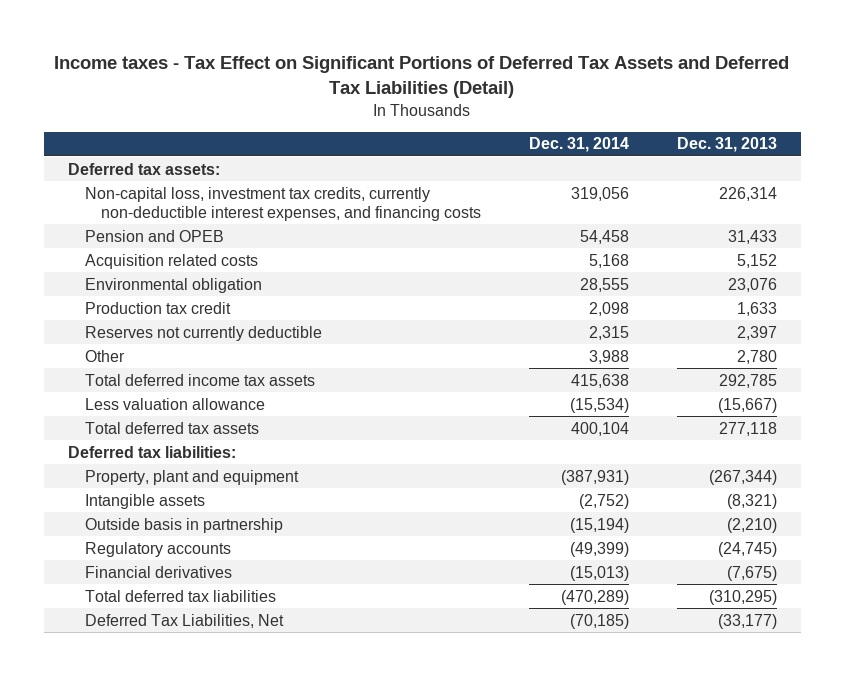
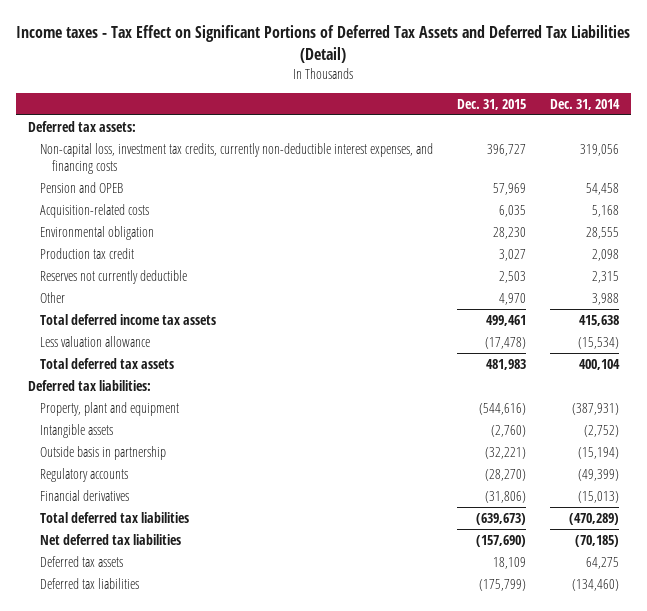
- | Dec. 31, 2014 | Dec. 31, 2013
+ | Dec. 31, 2015 | Dec. 31, 2014
- Acquisition related costs | 5,168 | 5,152
+ Acquisition-related costs | 6,035 | 5,168
- Deferred Tax Liabilities, Net | (70,185) | (33,177)
+ Net deferred tax liabilities | (157,690) | (70,185)
+ Deferred tax assets | 18,109 | 64,275
+ Deferred tax liabilities | (175,799) | (134,460)

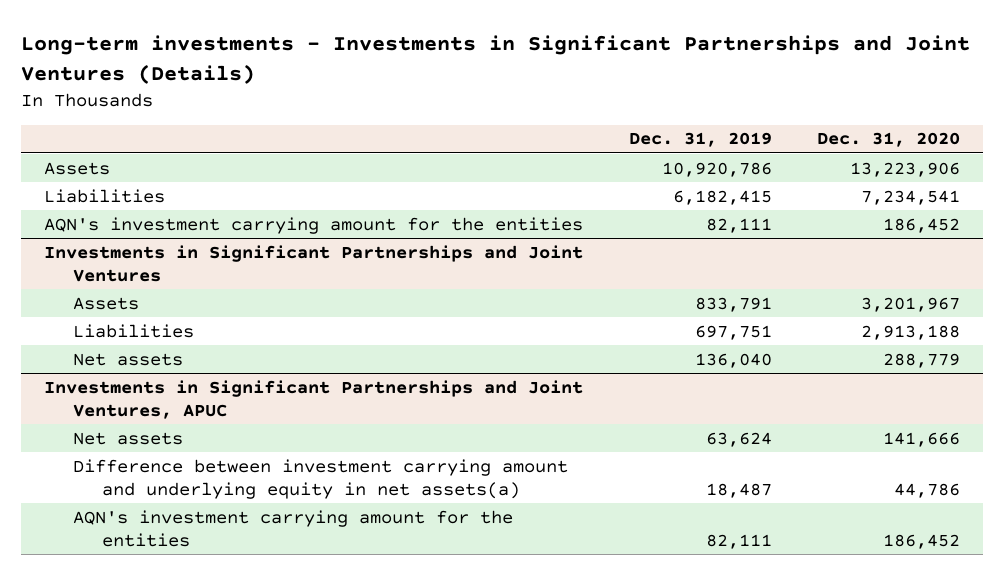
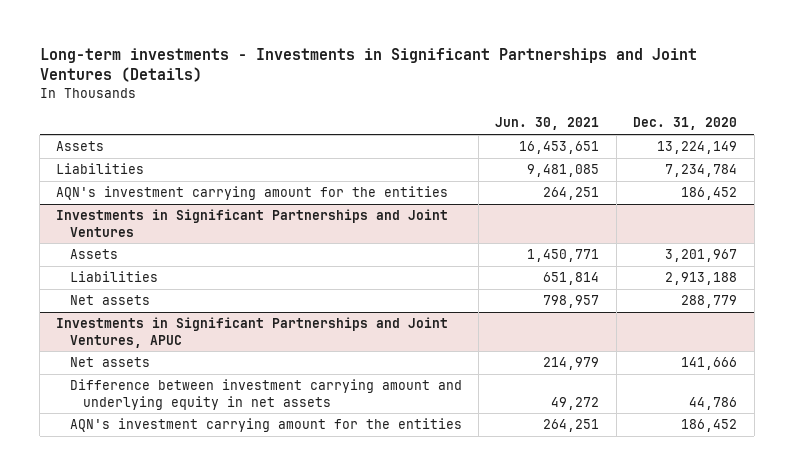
- | Dec. 31, 2019 | Dec. 31, 2020
+ | Jun. 30, 2021 | Dec. 31, 2020
- Assets | 10,920,786 | 13,223,906
- Liabilities | 6,182,415 | 7,234,541
+ Assets | 16,453,651 | 13,224,149
+ Liabilities | 9,481,085 | 7,234,784
@ Investments in Significant Partnerships and Joint Ventures, APUC
- Difference between investment carrying amount and underlying equity in net assets(a) | 18,487 | 44,786
+ Difference between investment carrying amount and underlying equity in net assets | 49,272 | 44,786

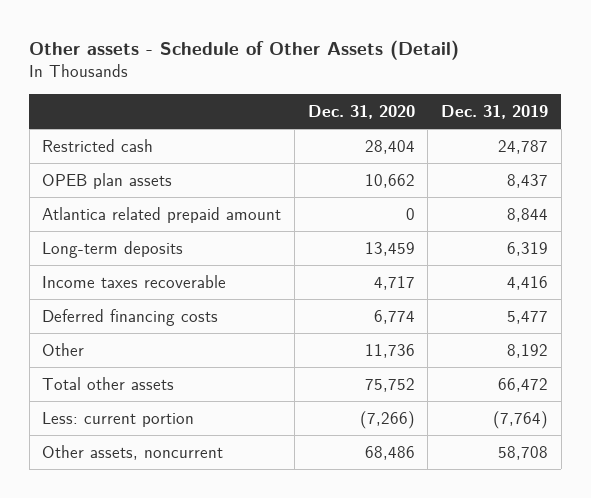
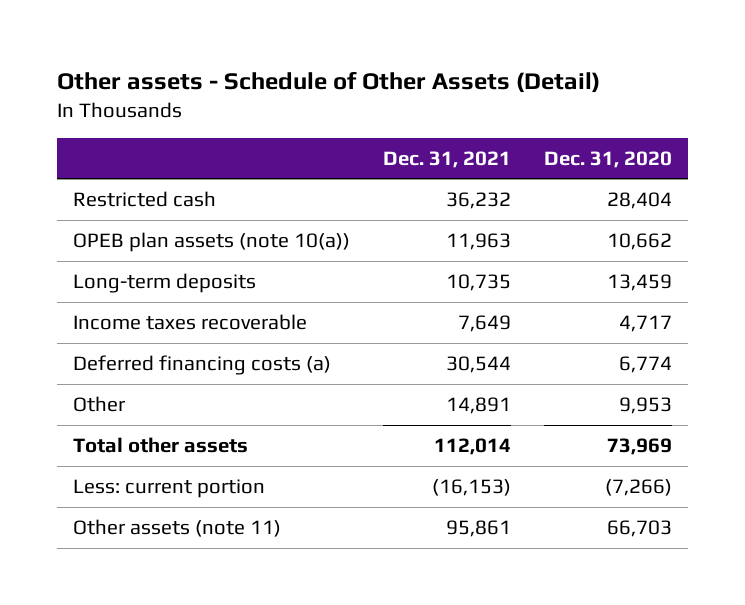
- | Dec. 31, 2020 | Dec. 31, 2019
+ | Dec. 31, 2021 | Dec. 31, 2020
- OPEB plan assets | 10,662 | 8,437
- Atlantica related prepaid amount | 0 | 8,844
+ OPEB plan assets (note 10(a)) | 11,963 | 10,662
- Deferred financing costs | 6,774 | 5,477
- Other | 11,736 | 8,192
- Total other assets | 75,752 | 66,472
+ Deferred financing costs (a) | 30,544 | 6,774
+ Other | 14,891 | 9,953
+ Total other assets | 112,014 | 73,969
- Other assets, noncurrent | 68,486 | 58,708
+ Other assets (note 11) | 95,861 | 66,703

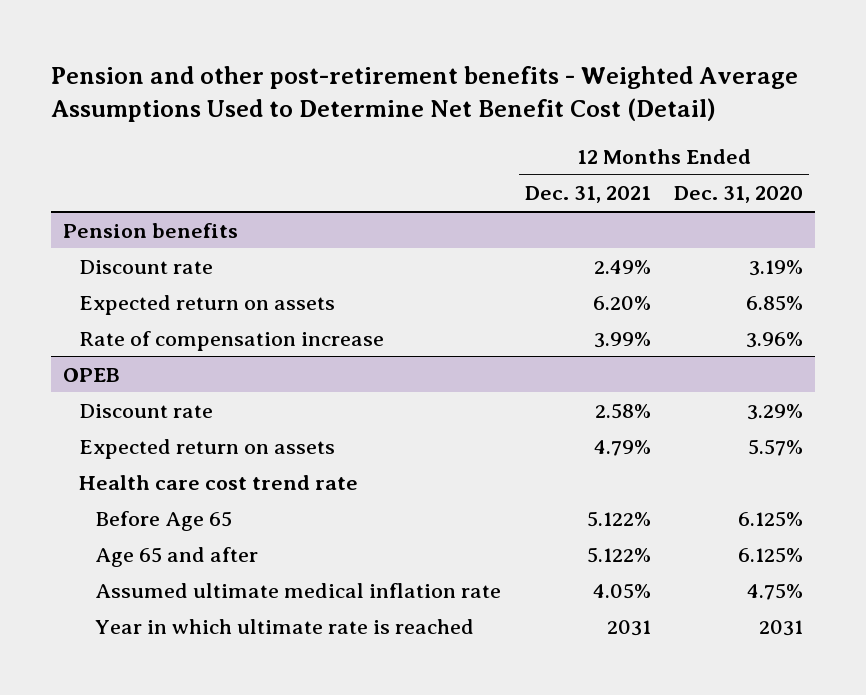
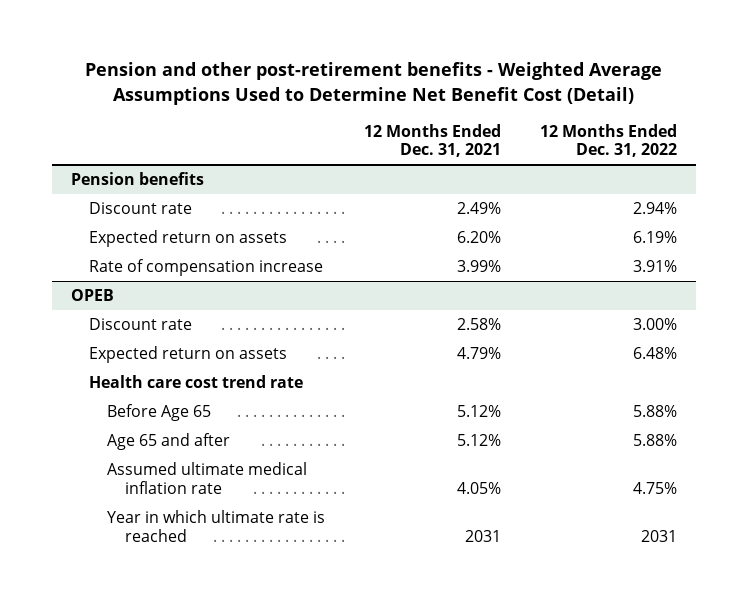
- | 12 Months Ended Dec. 31, 2021 | 12 Months Ended Dec. 31, 2020
+ | 12 Months Ended Dec. 31, 2021 | 12 Months Ended Dec. 31, 2022
@ OPEB
- Before Age 65 | 5.122% | 6.125%
- Age 65 and after | 5.122% | 6.125%
+ Before Age 65 | 5.12% | 5.88%
+ Age 65 and after | 5.12% | 5.88%

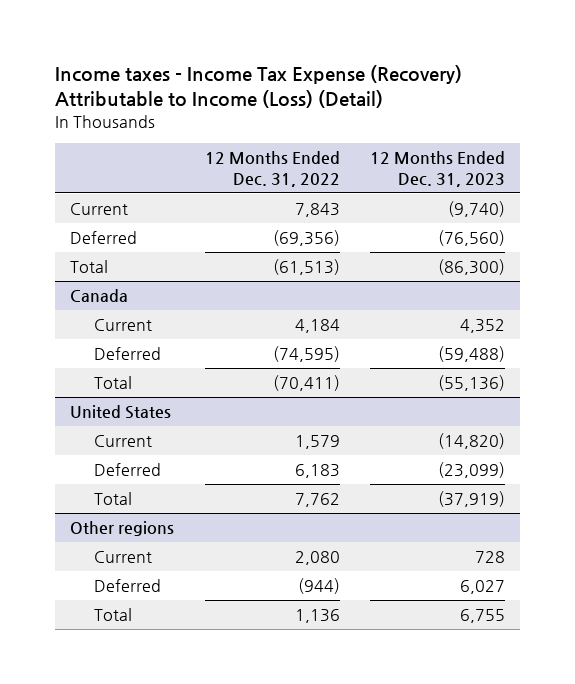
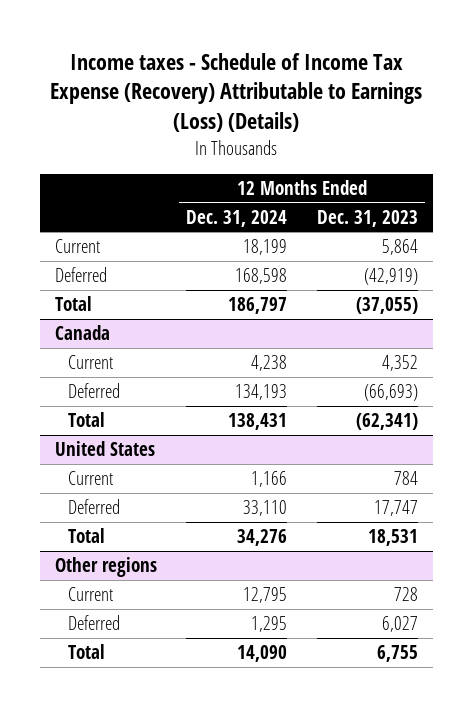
- Income taxes - Income Tax Expense (Recovery) Attributable to Income (Loss) (Detail)
+ Income taxes - Schedule of Income Tax Expense (Recovery) Attributable to Earnings (Loss) (Details)
- | 12 Months Ended Dec. 31, 2022 | 12 Months Ended Dec. 31, 2023
+ | 12 Months Ended Dec. 31, 2024 | 12 Months Ended Dec. 31, 2023
- Current | 7,843 | (9,740)
- Deferred | (69,356) | (76,560)
- Total | (61,513) | (86,300)
+ Current | 18,199 | 5,864
+ Deferred | 168,598 | (42,919)
+ Total | 186,797 | (37,055)
@ Canada
- Deferred | (74,595) | (59,488)
- Total | (70,411) | (55,136)
+ Deferred | 134,193 | (66,693)
+ Total | 138,431 | (62,341)
@ United States
- Current | 1,579 | (14,820)
- Deferred | 6,183 | (23,099)
- Total | 7,762 | (37,919)
+ Current | 1,166 | 784
+ Deferred | 33,110 | 17,747
+ Total | 34,276 | 18,531

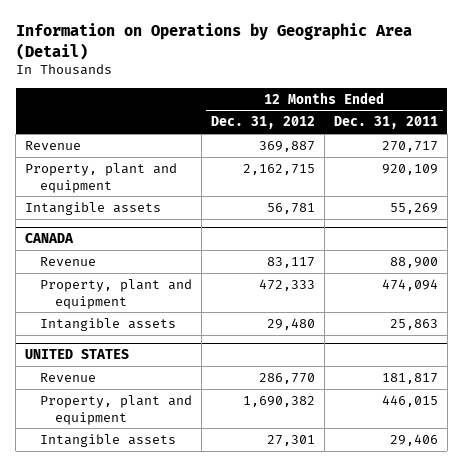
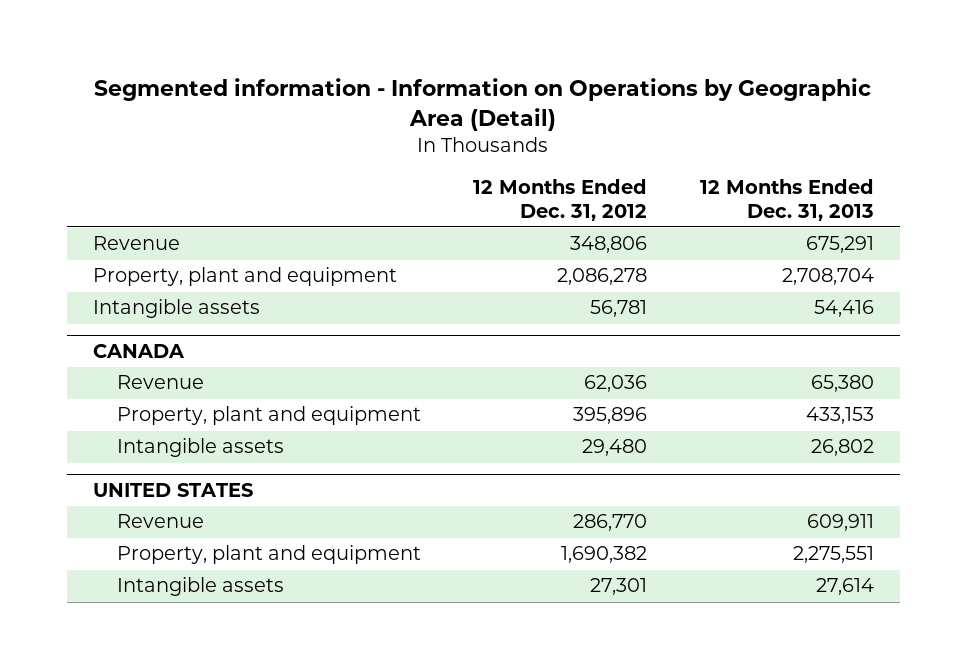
- Information on Operations by Geographic Area (Detail)
+ Segmented information - Information on Operations by Geographic Area (Detail)
- | 12 Months Ended Dec. 31, 2012 | 12 Months Ended Dec. 31, 2011
+ | 12 Months Ended Dec. 31, 2012 | 12 Months Ended Dec. 31, 2013
- Revenue | 369,887 | 270,717
- Property, plant and equipment | 2,162,715 | 920,109
+ Revenue | 348,806 | 675,291
+ Property, plant and equipment | 2,086,278 | 2,708,704
@ CANADA
- Revenue | 83,117 | 88,900
- Property, plant and equipment | 472,333 | 474,094
+ Revenue | 62,036 | 65,380
+ Property, plant and equipment | 395,896 | 433,153

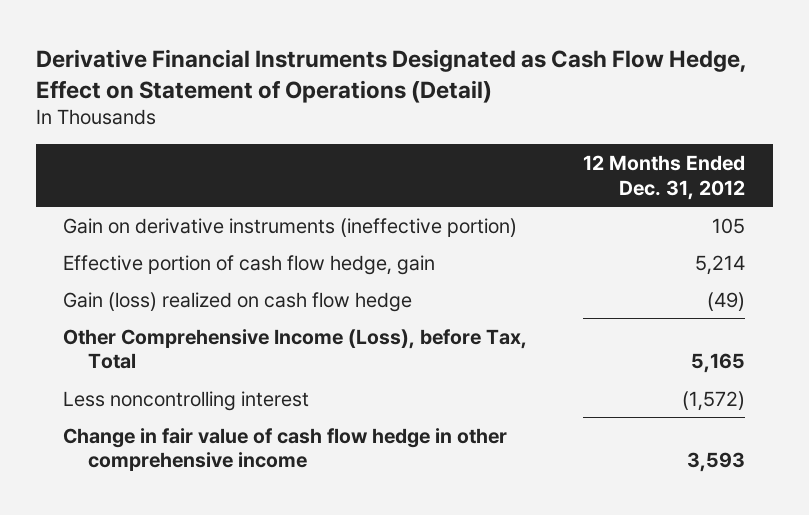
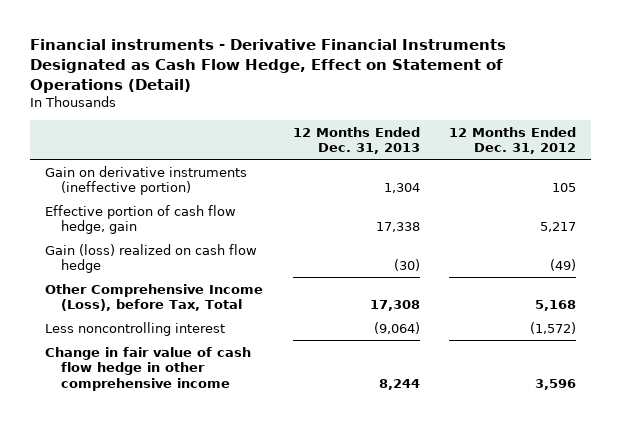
- Derivative Financial Instruments Designated as Cash Flow Hedge, Effect on Statement of Operations (Detail)
+ Financial instruments - Derivative Financial Instruments Designated as Cash Flow Hedge, Effect on Statement of Operations (Detail)
- | 12 Months Ended Dec. 31, 2012
+ | 12 Months Ended Dec. 31, 2013 | 12 Months Ended Dec. 31, 2012
- Effective portion of cash flow hedge, gain | 5,214
+ Effective portion of cash flow hedge, gain | 17,338 | 5,217
- Other Comprehensive Income (Loss), before Tax, Total | 5,165
+ Other Comprehensive Income (Loss), before Tax, Total | 17,308 | 5,168
- Change in fair value of cash flow hedge in other comprehensive income | 3,593
+ Change in fair value of cash flow hedge in other comprehensive income | 8,244 | 3,596

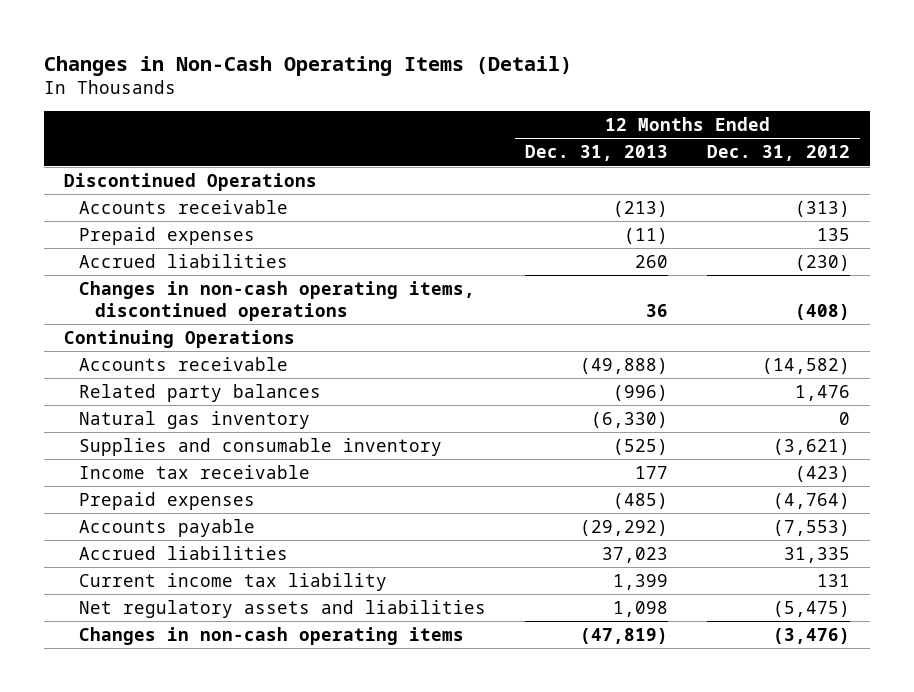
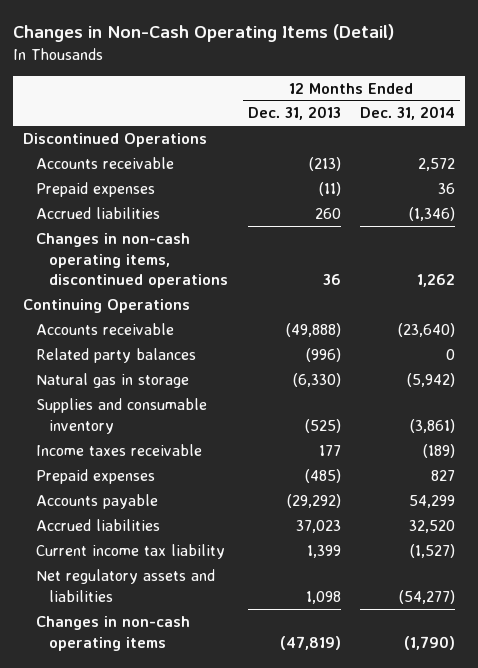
- | 12 Months Ended Dec. 31, 2013 | 12 Months Ended Dec. 31, 2012
+ | 12 Months Ended Dec. 31, 2013 | 12 Months Ended Dec. 31, 2014
- Natural gas inventory | (6,330) | 0
+ Natural gas in storage | (6,330) | (5,942)
- Income tax receivable | 177 | (423)
+ Income taxes receivable | 177 | (189)

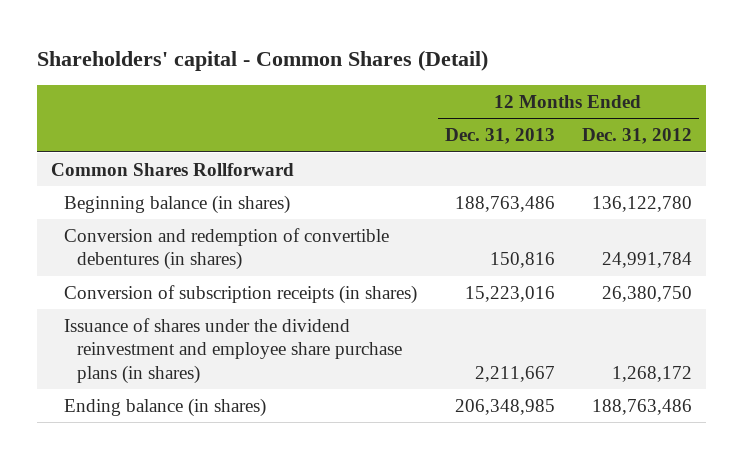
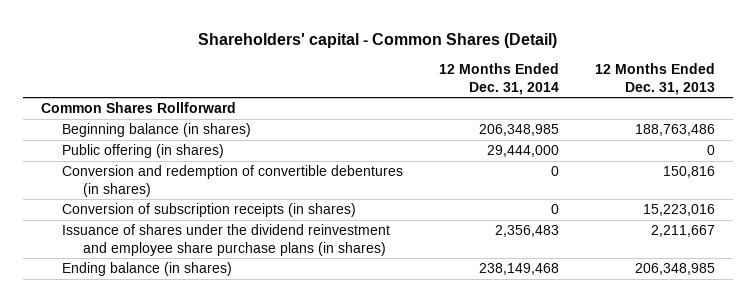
- | 12 Months Ended Dec. 31, 2013 | 12 Months Ended Dec. 31, 2012
+ | 12 Months Ended Dec. 31, 2014 | 12 Months Ended Dec. 31, 2013
+ Public offering (in shares) | 29,444,000 | 0

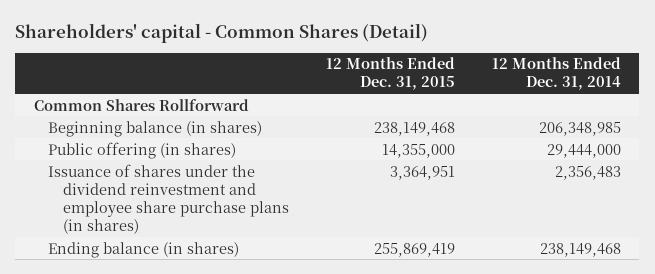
- | 12 Months Ended Dec. 31, 2014 | 12 Months Ended Dec. 31, 2013
+ | 12 Months Ended Dec. 31, 2015 | 12 Months Ended Dec. 31, 2014
- Conversion and redemption of convertible debentures (in shares) | 0 | 150,816
- Conversion of subscription receipts (in shares) | 0 | 15,223,016

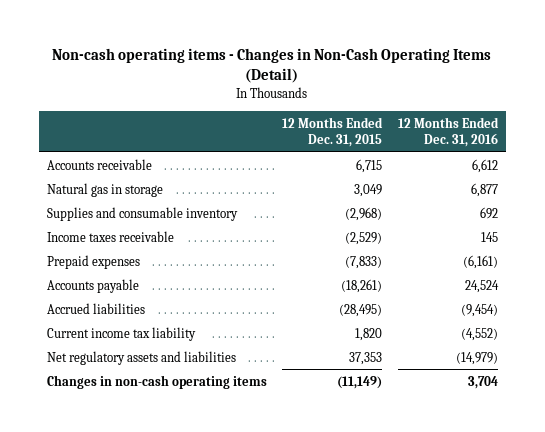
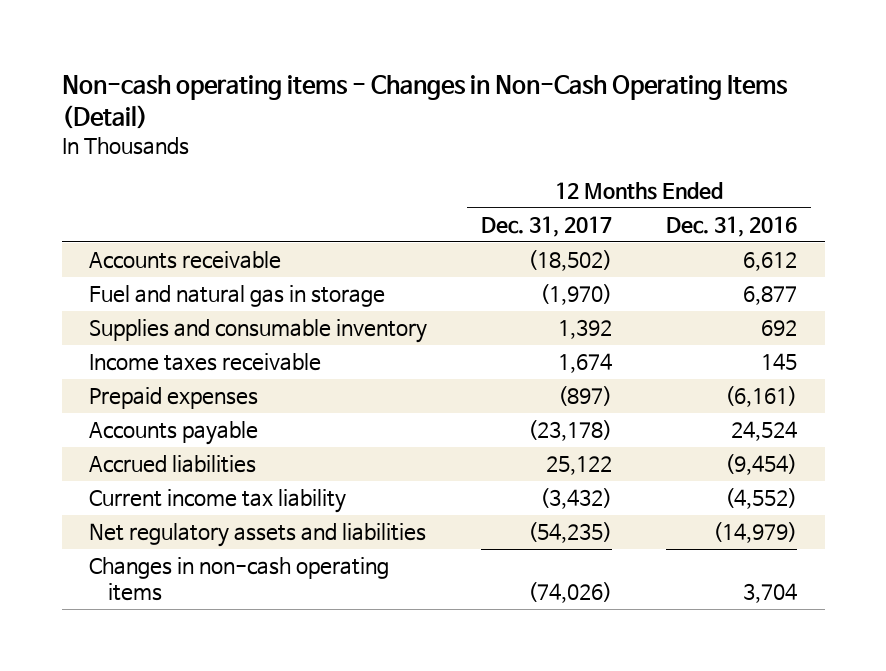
- | 12 Months Ended Dec. 31, 2015 | 12 Months Ended Dec. 31, 2016
+ | 12 Months Ended Dec. 31, 2017 | 12 Months Ended Dec. 31, 2016
- Natural gas in storage | 3,049 | 6,877
+ Fuel and natural gas in storage | (1,970) | 6,877

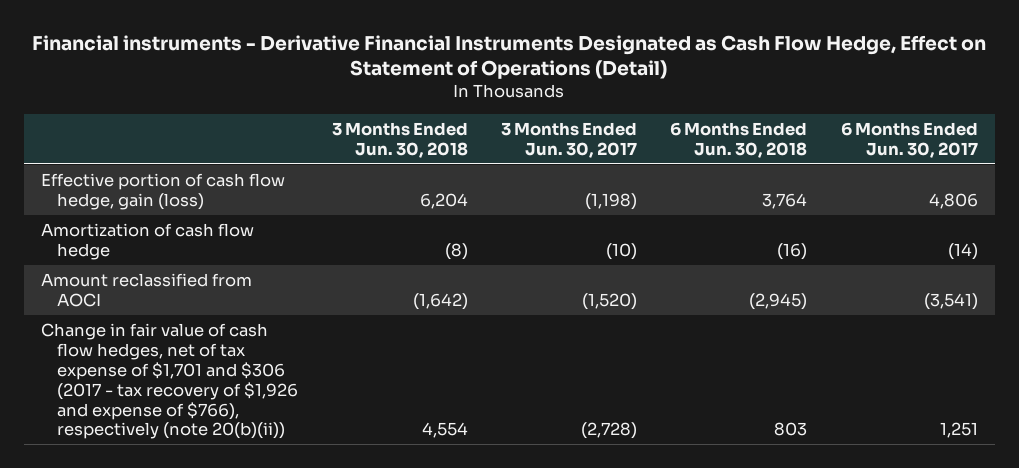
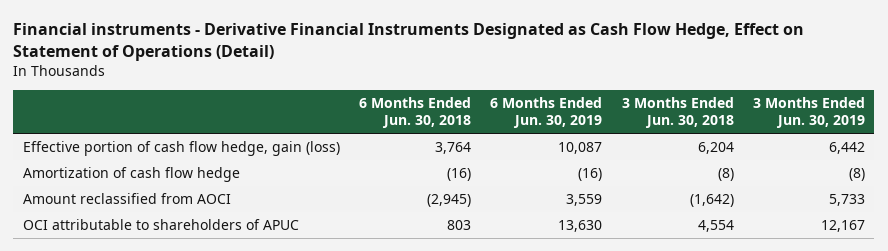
- | 3 Months Ended Jun. 30, 2018 | 3 Months Ended Jun. 30, 2017 | 6 Months Ended Jun. 30, 2018 | 6 Months Ended Jun. 30, 2017
+ | 6 Months Ended Jun. 30, 2018 | 6 Months Ended Jun. 30, 2019 | 3 Months Ended Jun. 30, 2018 | 3 Months Ended Jun. 30, 2019
- Change in fair value of cash flow hedges, net of tax expense of $1,701 and $306 (2017 - tax recovery of $1,926 and expense of $766), respectively (note 20(b)(ii)) | 4,554 | (2,728) | 803 | 1,251
+ OCI attributable to shareholders of APUC | 803 | 13,630 | 4,554 | 12,167

